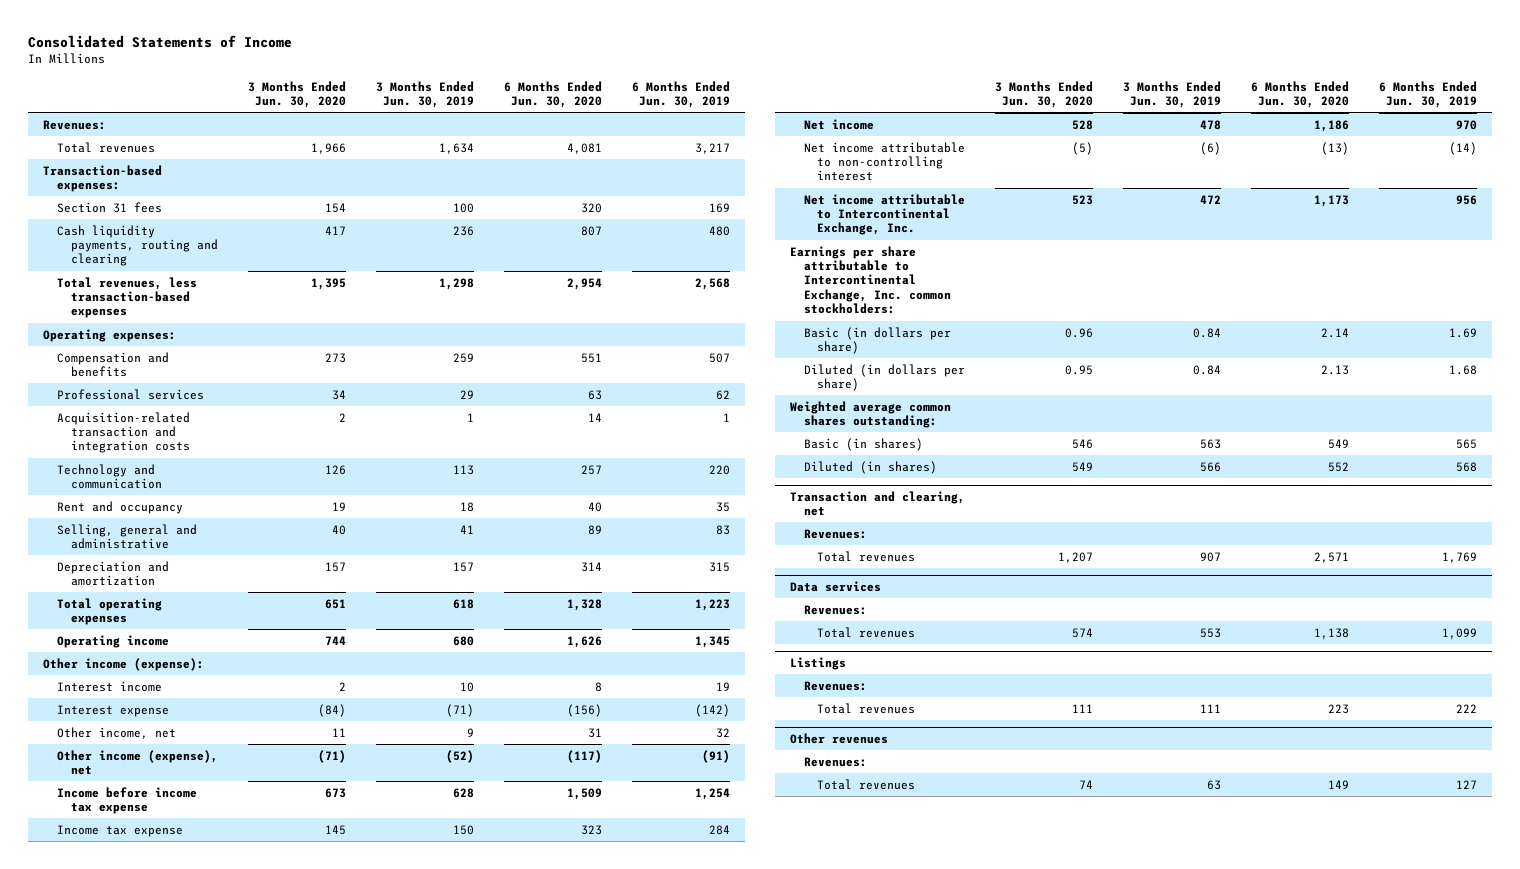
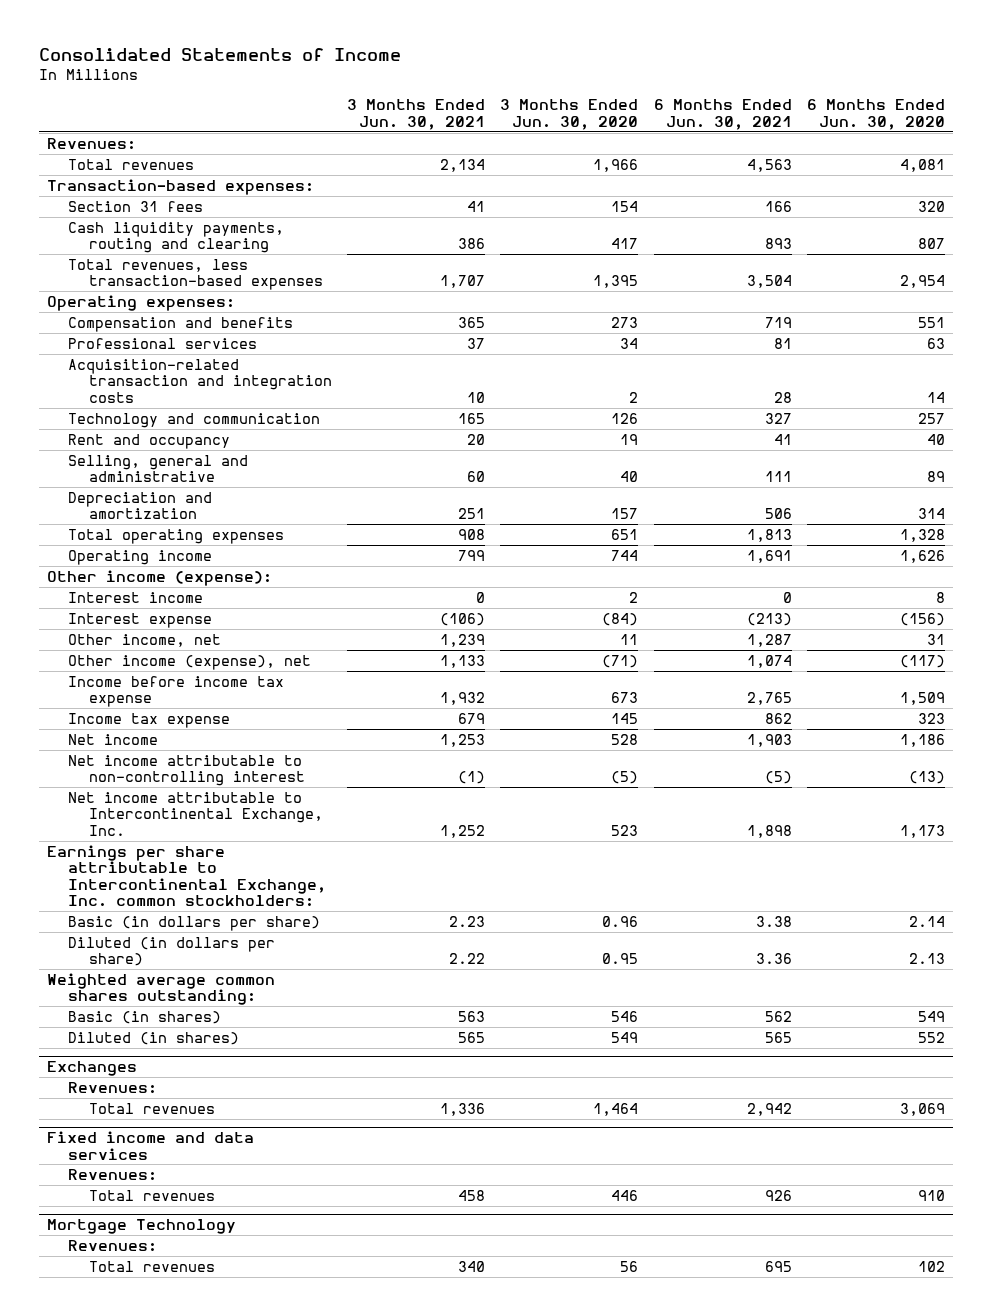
- | 3 Months Ended Jun. 30, 2020 | 3 Months Ended Jun. 30, 2019 | 6 Months Ended Jun. 30, 2020 | 6 Months Ended Jun. 30, 2019
+ | 3 Months Ended Jun. 30, 2021 | 3 Months Ended Jun. 30, 2020 | 6 Months Ended Jun. 30, 2021 | 6 Months Ended Jun. 30, 2020
- Transaction and clearing, net
- Revenues:
- Total revenues | 1,207 | 907 | 2,571 | 1,769
- Data services
+ Exchanges
- Total revenues | 574 | 553 | 1,138 | 1,099
- Listings
+ Total revenues | 1,336 | 1,464 | 2,942 | 3,069
+ Fixed income and data services
- Total revenues | 111 | 111 | 223 | 222
- Other revenues
+ Total revenues | 458 | 446 | 926 | 910
+ Mortgage Technology
- Total revenues | 74 | 63 | 149 | 127
+ Total revenues | 340 | 56 | 695 | 102

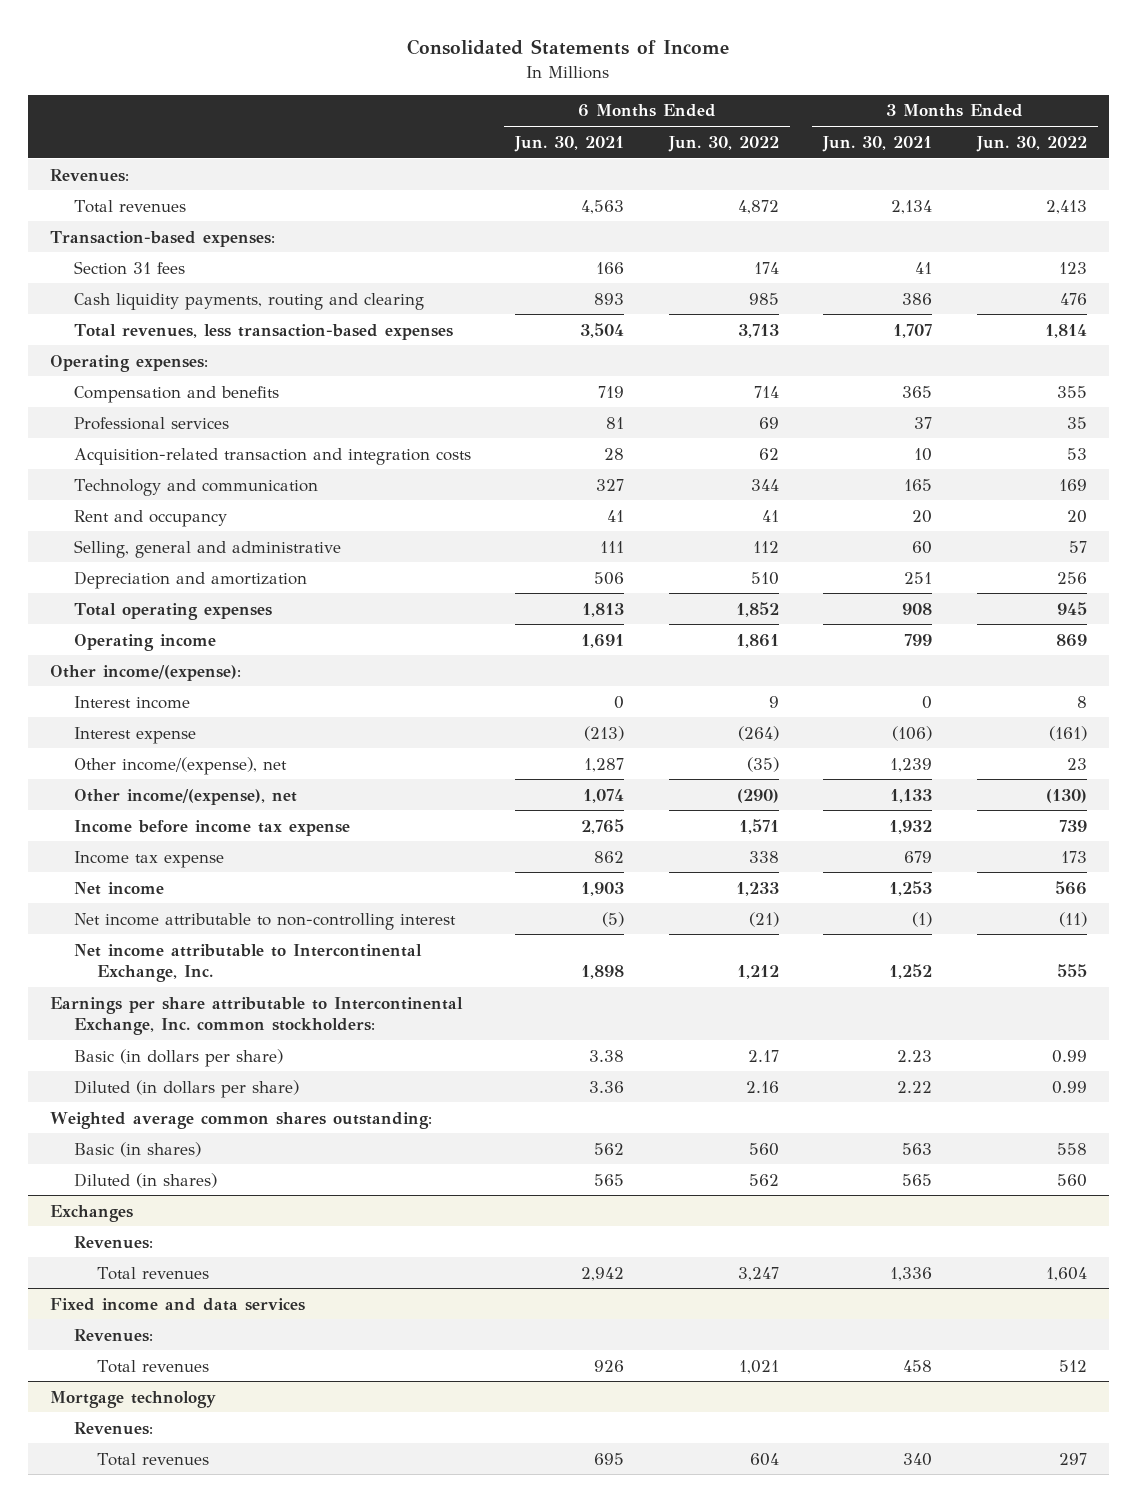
- | 3 Months Ended Jun. 30, 2021 | 3 Months Ended Jun. 30, 2020 | 6 Months Ended Jun. 30, 2021 | 6 Months Ended Jun. 30, 2020
+ | 6 Months Ended Jun. 30, 2021 | 6 Months Ended Jun. 30, 2022 | 3 Months Ended Jun. 30, 2021 | 3 Months Ended Jun. 30, 2022
- Other income (expense):
+ Other income/(expense):
- Other income, net | 1,239 | 11 | 1,287 | 31
- Other income (expense), net | 1,133 | (71) | 1,074 | (117)
+ Other income/(expense), net | 1,287 | (35) | 1,239 | 23
+ Other income/(expense), net | 1,074 | (290) | 1,133 | (130)
- Mortgage Technology
+ Mortgage technology

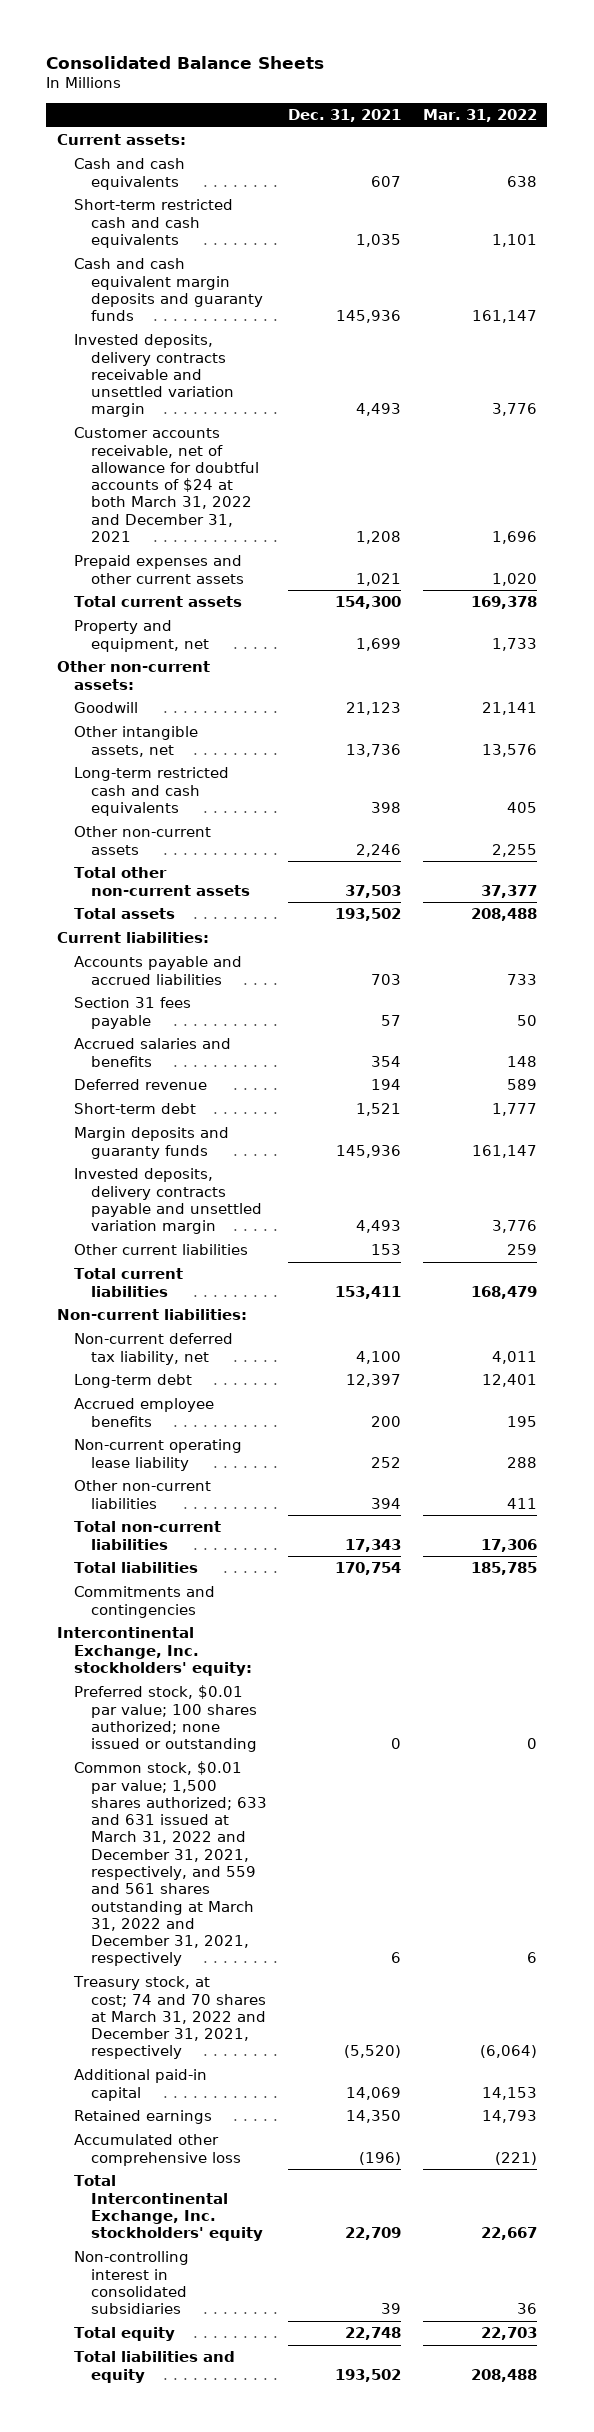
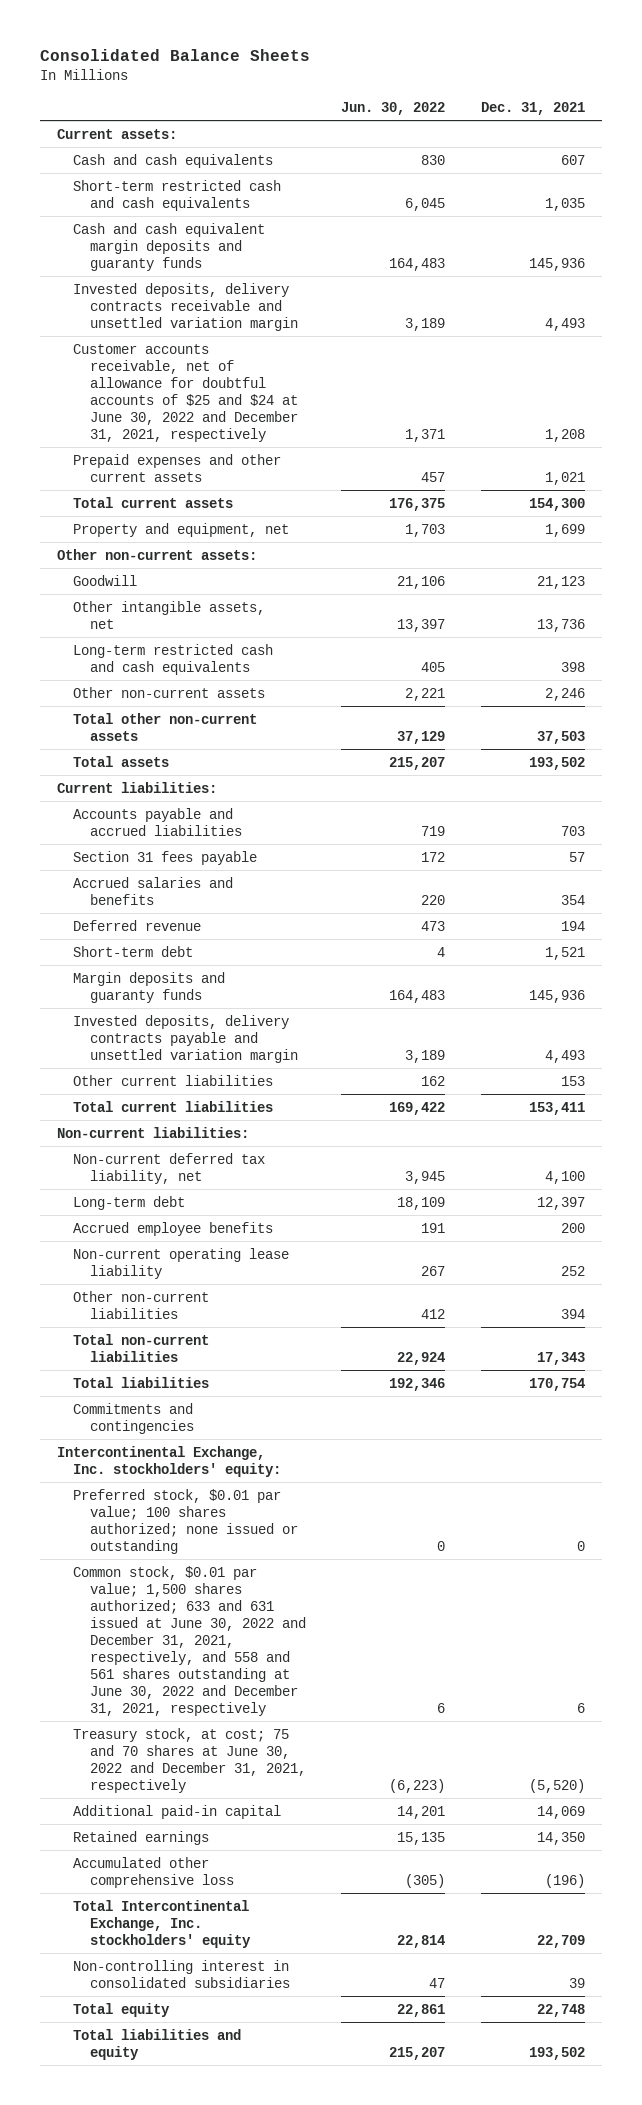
- | Dec. 31, 2021 | Mar. 31, 2022
+ | Jun. 30, 2022 | Dec. 31, 2021
- Customer accounts receivable, net of allowance for doubtful accounts of $24 at both March 31, 2022 and December 31, 2021 | 1,208 | 1,696
+ Customer accounts receivable, net of allowance for doubtful accounts of $25 and $24 at June 30, 2022 and December 31, 2021, respectively | 1,371 | 1,208
- Common stock, $0.01 par value; 1,500 shares authorized; 633 and 631 issued at March 31, 2022 and December 31, 2021, respectively, and 559 and 561 shares outstanding at March 31, 2022 and December 31, 2021, respectively | 6 | 6
- Treasury stock, at cost; 74 and 70 shares at March 31, 2022 and December 31, 2021, respectively | (5,520) | (6,064)
+ Common stock, $0.01 par value; 1,500 shares authorized; 633 and 631 issued at June 30, 2022 and December 31, 2021, respectively, and 558 and 561 shares outstanding at June 30, 2022 and December 31, 2021, respectively | 6 | 6
+ Treasury stock, at cost; 75 and 70 shares at June 30, 2022 and December 31, 2021, respectively | (6,223) | (5,520)

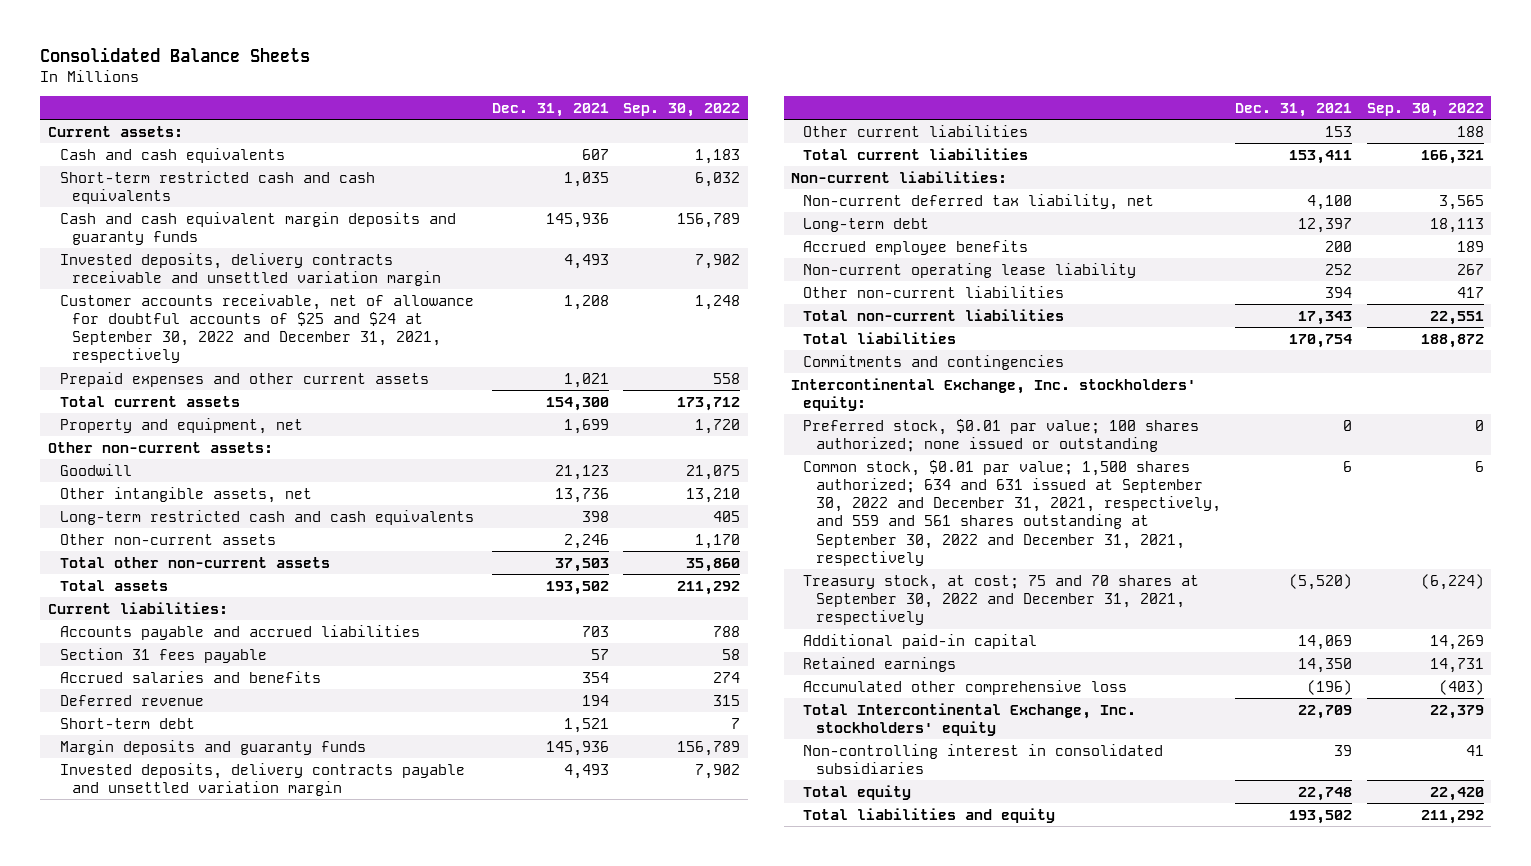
- | Jun. 30, 2022 | Dec. 31, 2021
+ | Dec. 31, 2021 | Sep. 30, 2022
- Customer accounts receivable, net of allowance for doubtful accounts of $25 and $24 at June 30, 2022 and December 31, 2021, respectively | 1,371 | 1,208
+ Customer accounts receivable, net of allowance for doubtful accounts of $25 and $24 at September 30, 2022 and December 31, 2021, respectively | 1,208 | 1,248
- Common stock, $0.01 par value; 1,500 shares authorized; 633 and 631 issued at June 30, 2022 and December 31, 2021, respectively, and 558 and 561 shares outstanding at June 30, 2022 and December 31, 2021, respectively | 6 | 6
- Treasury stock, at cost; 75 and 70 shares at June 30, 2022 and December 31, 2021, respectively | (6,223) | (5,520)
+ Common stock, $0.01 par value; 1,500 shares authorized; 634 and 631 issued at September 30, 2022 and December 31, 2021, respectively, and 559 and 561 shares outstanding at September 30, 2022 and December 31, 2021, respectively | 6 | 6
+ Treasury stock, at cost; 75 and 70 shares at September 30, 2022 and December 31, 2021, respectively | (5,520) | (6,224)

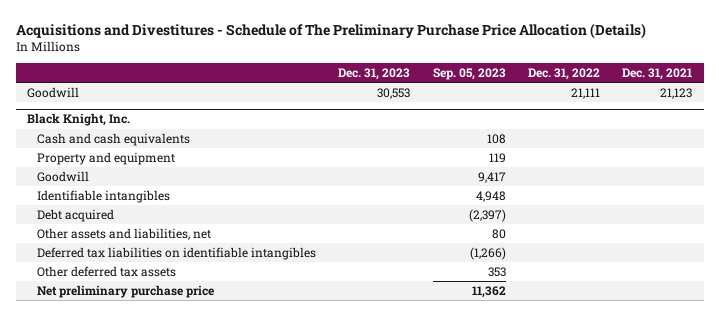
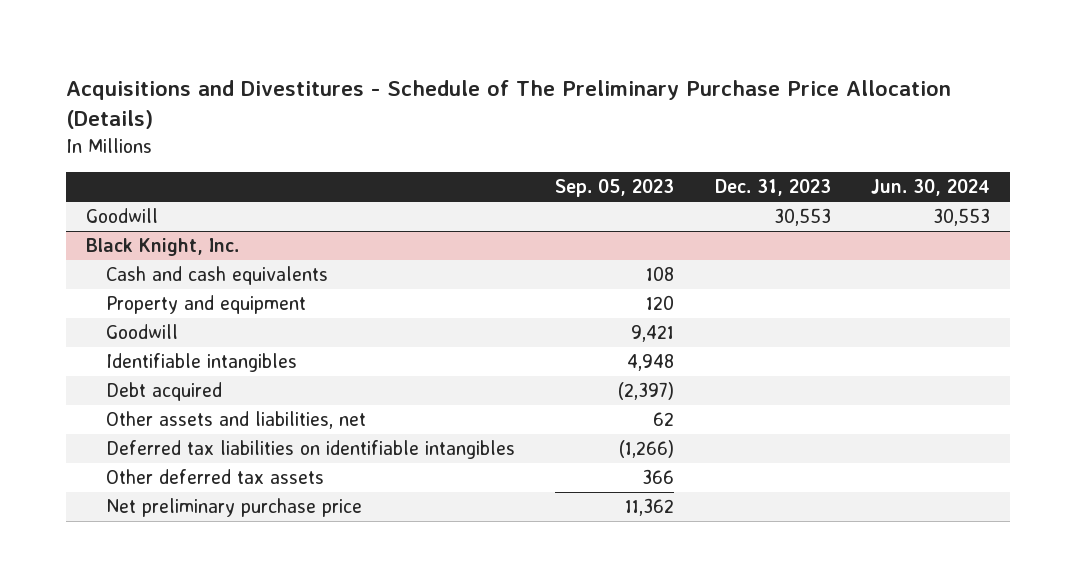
- | Dec. 31, 2023 | Sep. 05, 2023 | Dec. 31, 2022 | Dec. 31, 2021
+ | Sep. 05, 2023 | Dec. 31, 2023 | Jun. 30, 2024
@ Black Knight, Inc.
- Property and equipment | | 119 | |
- Goodwill | | 9,417 | |
+ Property and equipment | 120 | |
+ Goodwill | 9,421 | |
- Other assets and liabilities, net | | 80 | |
+ Other assets and liabilities, net | 62 | |
- Other deferred tax assets | | 353 | |
+ Other deferred tax assets | 366 | |

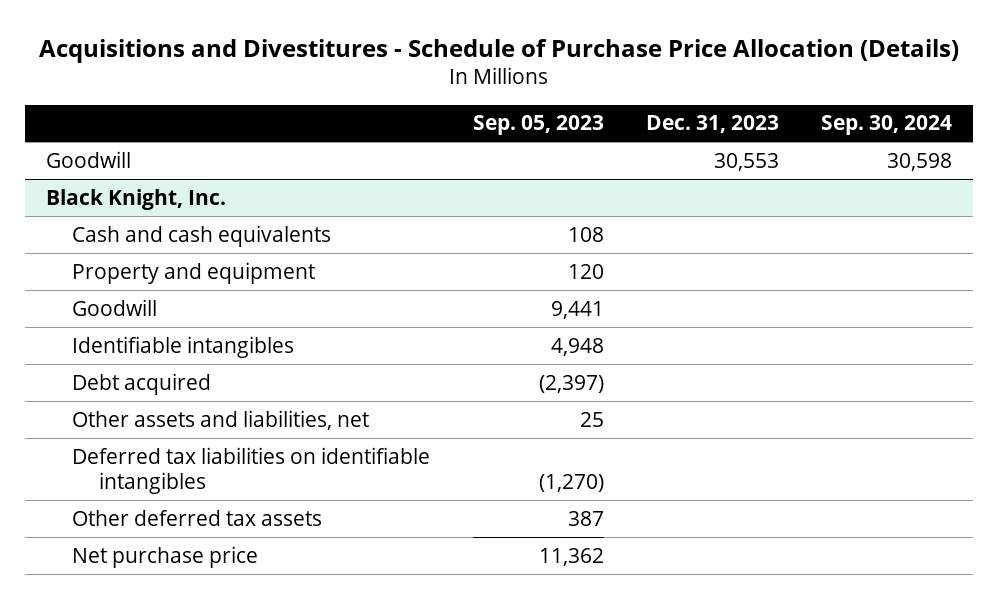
- Acquisitions and Divestitures - Schedule of The Preliminary Purchase Price Allocation (Details)
+ Acquisitions and Divestitures - Schedule of Purchase Price Allocation (Details)
- | Sep. 05, 2023 | Dec. 31, 2023 | Jun. 30, 2024
+ | Sep. 05, 2023 | Dec. 31, 2023 | Sep. 30, 2024
@ Black Knight, Inc.
- Goodwill | 9,421 | |
+ Goodwill | 9,441 | |
- Other assets and liabilities, net | 62 | |
- Deferred tax liabilities on identifiable intangibles | (1,266) | |
- Other deferred tax assets | 366 | |
- Net preliminary purchase price | 11,362 | |
+ Other assets and liabilities, net | 25 | |
+ Deferred tax liabilities on identifiable intangibles | (1,270) | |
+ Other deferred tax assets | 387 | |
+ Net purchase price | 11,362 | |

